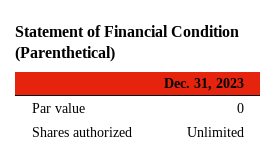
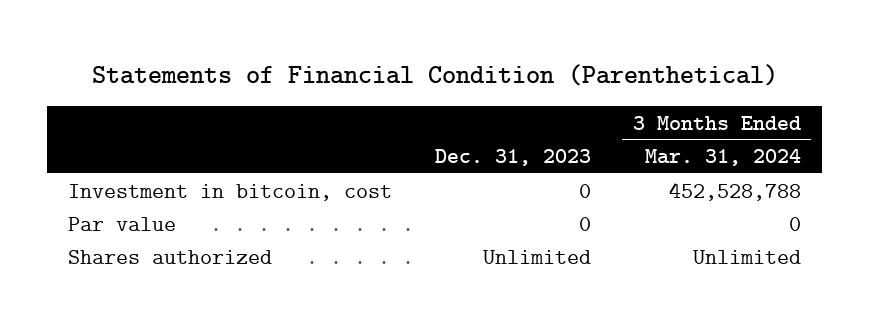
- Statement of Financial Condition (Parenthetical)
+ Statements of Financial Condition (Parenthetical)
- | Dec. 31, 2023
+ | Dec. 31, 2023 | 3 Months Ended Mar. 31, 2024
+ Investment in bitcoin, cost | 0 | 452,528,788

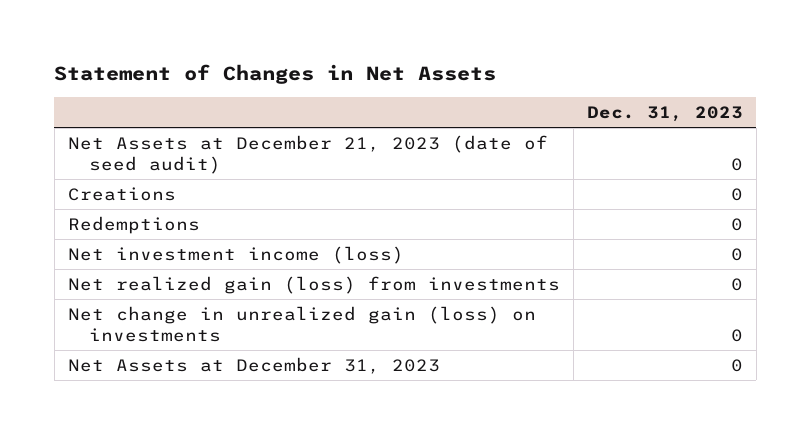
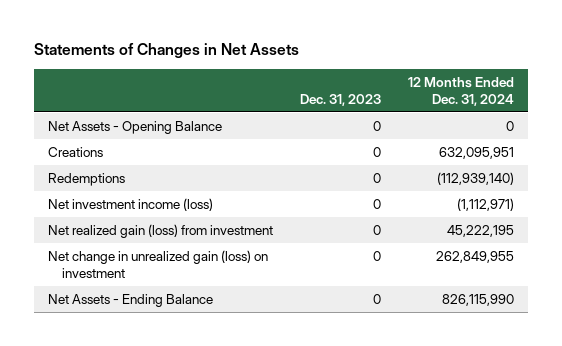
- Statement of Changes in Net Assets
+ Statements of Changes in Net Assets
- | Dec. 31, 2023
+ | Dec. 31, 2023 | 12 Months Ended Dec. 31, 2024
- Net Assets at December 21, 2023 (date of seed audit) | 0
+ Net Assets - Opening Balance | 0 | 0
- Net realized gain (loss) from investments | 0
- Net change in unrealized gain (loss) on investments | 0
- Net Assets at December 31, 2023 | 0
+ Net realized gain (loss) from investment | 0 | 45,222,195
+ Net change in unrealized gain (loss) on investment | 0 | 262,849,955
+ Net Assets - Ending Balance | 0 | 826,115,990

